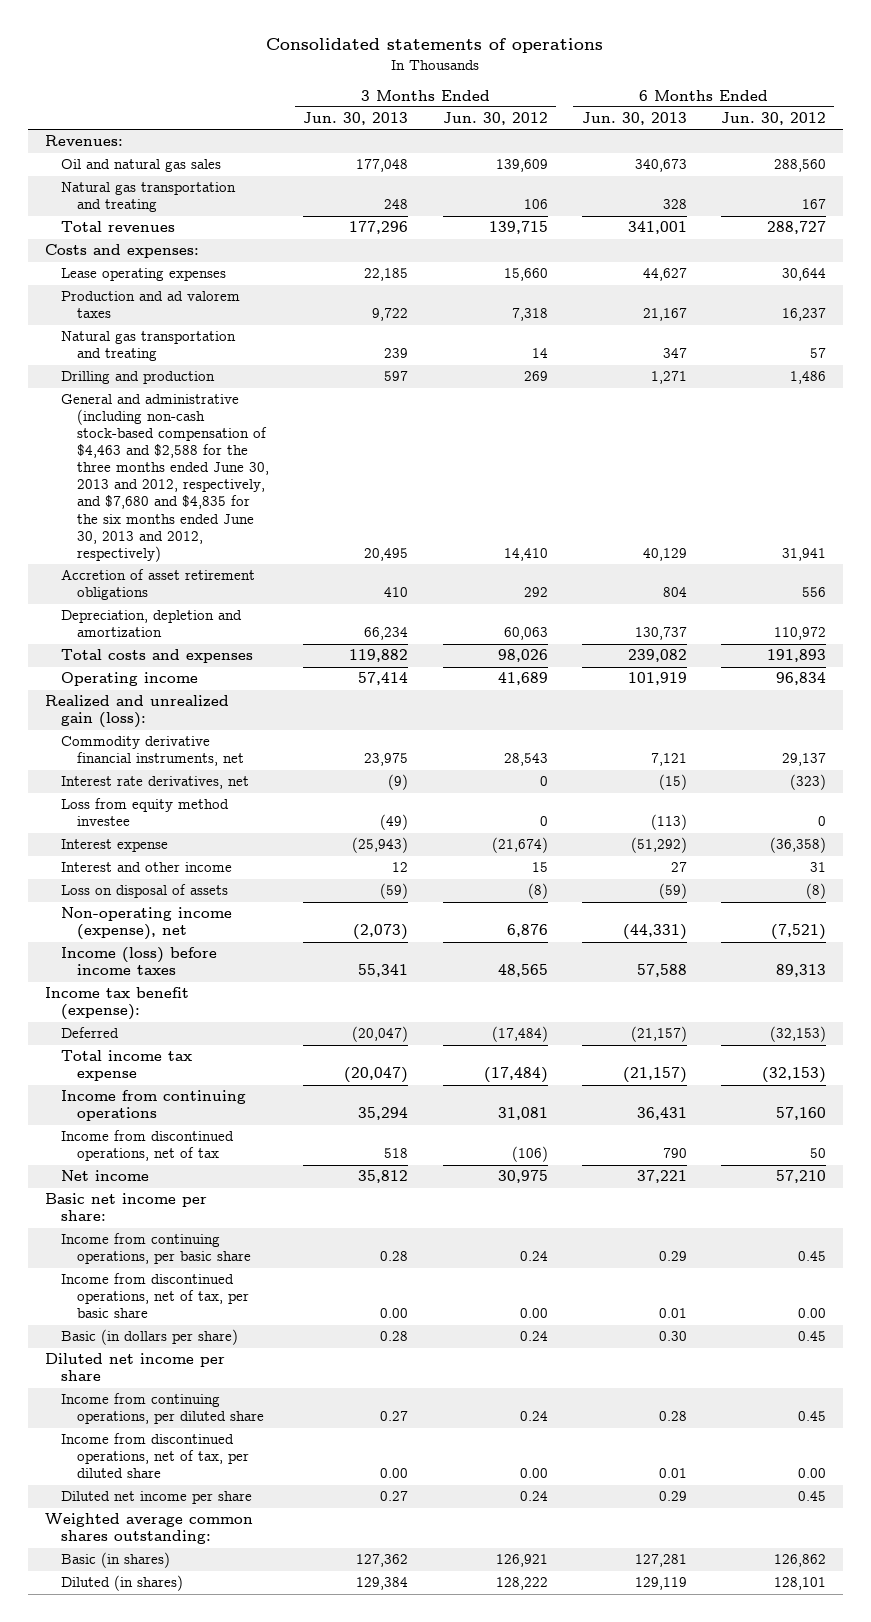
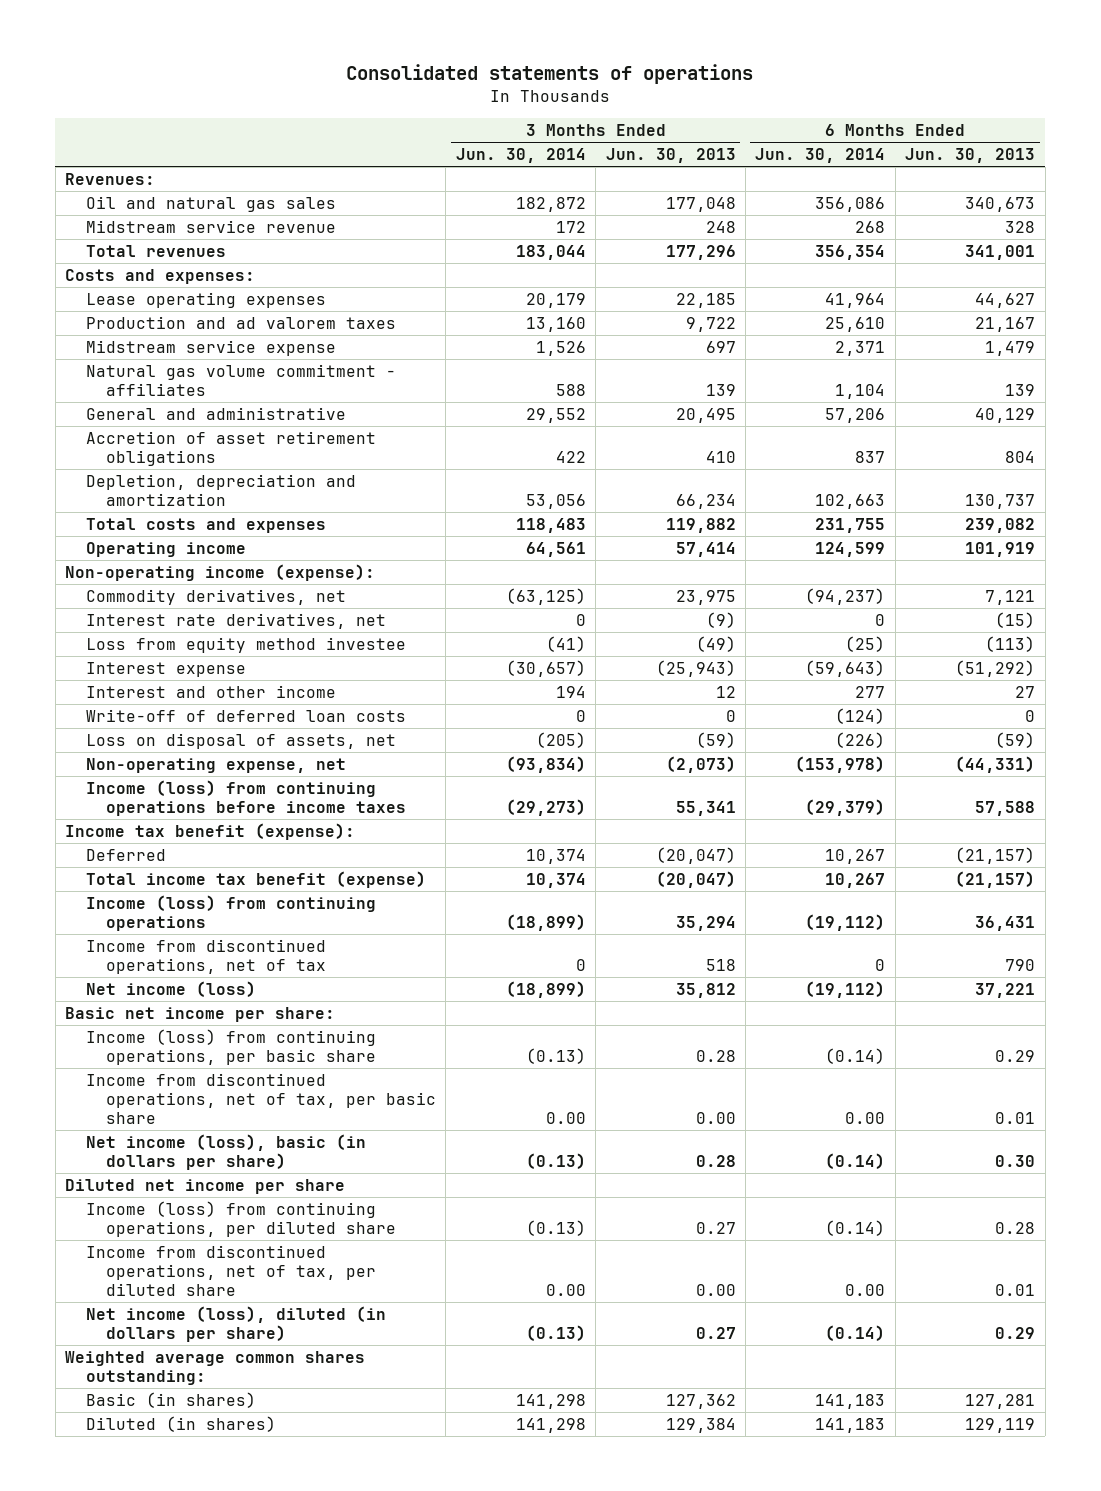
- | 3 Months Ended Jun. 30, 2013 | 3 Months Ended Jun. 30, 2012 | 6 Months Ended Jun. 30, 2013 | 6 Months Ended Jun. 30, 2012
+ | 3 Months Ended Jun. 30, 2014 | 3 Months Ended Jun. 30, 2013 | 6 Months Ended Jun. 30, 2014 | 6 Months Ended Jun. 30, 2013
- Natural gas transportation and treating | 248 | 106 | 328 | 167
+ Midstream service revenue | 172 | 248 | 268 | 328
- Natural gas transportation and treating | 239 | 14 | 347 | 57
- Drilling and production | 597 | 269 | 1,271 | 1,486
- General and administrative (including non-cash stock-based compensation of $4,463 and $2,588 for the three months ended June 30, 2013 and 2012, respectively, and $7,680 and $4,835 for the six months ended June 30, 2013 and 2012, respectively) | 20,495 | 14,410 | 40,129 | 31,941
+ Midstream service expense | 1,526 | 697 | 2,371 | 1,479
+ Natural gas volume commitment - affiliates | 588 | 139 | 1,104 | 139
+ General and administrative | 29,552 | 20,495 | 57,206 | 40,129
- Depreciation, depletion and amortization | 66,234 | 60,063 | 130,737 | 110,972
+ Depletion, depreciation and amortization | 53,056 | 66,234 | 102,663 | 130,737
- Realized and unrealized gain (loss):
- Commodity derivative financial instruments, net | 23,975 | 28,543 | 7,121 | 29,137
+ Non-operating income (expense):
+ Commodity derivatives, net | (63,125) | 23,975 | (94,237) | 7,121
- Loss on disposal of assets | (59) | (8) | (59) | (8)
- Non-operating income (expense), net | (2,073) | 6,876 | (44,331) | (7,521)
- Income (loss) before income taxes | 55,341 | 48,565 | 57,588 | 89,313
+ Write-off of deferred loan costs | 0 | 0 | (124) | 0
+ Loss on disposal of assets, net | (205) | (59) | (226) | (59)
+ Non-operating expense, net | (93,834) | (2,073) | (153,978) | (44,331)
+ Income (loss) from continuing operations before income taxes | (29,273) | 55,341 | (29,379) | 57,588
- Total income tax expense | (20,047) | (17,484) | (21,157) | (32,153)
- Income from continuing operations | 35,294 | 31,081 | 36,431 | 57,160
+ Total income tax benefit (expense) | 10,374 | (20,047) | 10,267 | (21,157)
+ Income (loss) from continuing operations | (18,899) | 35,294 | (19,112) | 36,431
- Net income | 35,812 | 30,975 | 37,221 | 57,210
+ Net income (loss) | (18,899) | 35,812 | (19,112) | 37,221
- Income from continuing operations, per basic share | 0.28 | 0.24 | 0.29 | 0.45
+ Income (loss) from continuing operations, per basic share | (0.13) | 0.28 | (0.14) | 0.29
- Basic (in dollars per share) | 0.28 | 0.24 | 0.30 | 0.45
+ Net income (loss), basic (in dollars per share) | (0.13) | 0.28 | (0.14) | 0.30
- Income from continuing operations, per diluted share | 0.27 | 0.24 | 0.28 | 0.45
+ Income (loss) from continuing operations, per diluted share | (0.13) | 0.27 | (0.14) | 0.28
- Diluted net income per share | 0.27 | 0.24 | 0.29 | 0.45
+ Net income (loss), diluted (in dollars per share) | (0.13) | 0.27 | (0.14) | 0.29

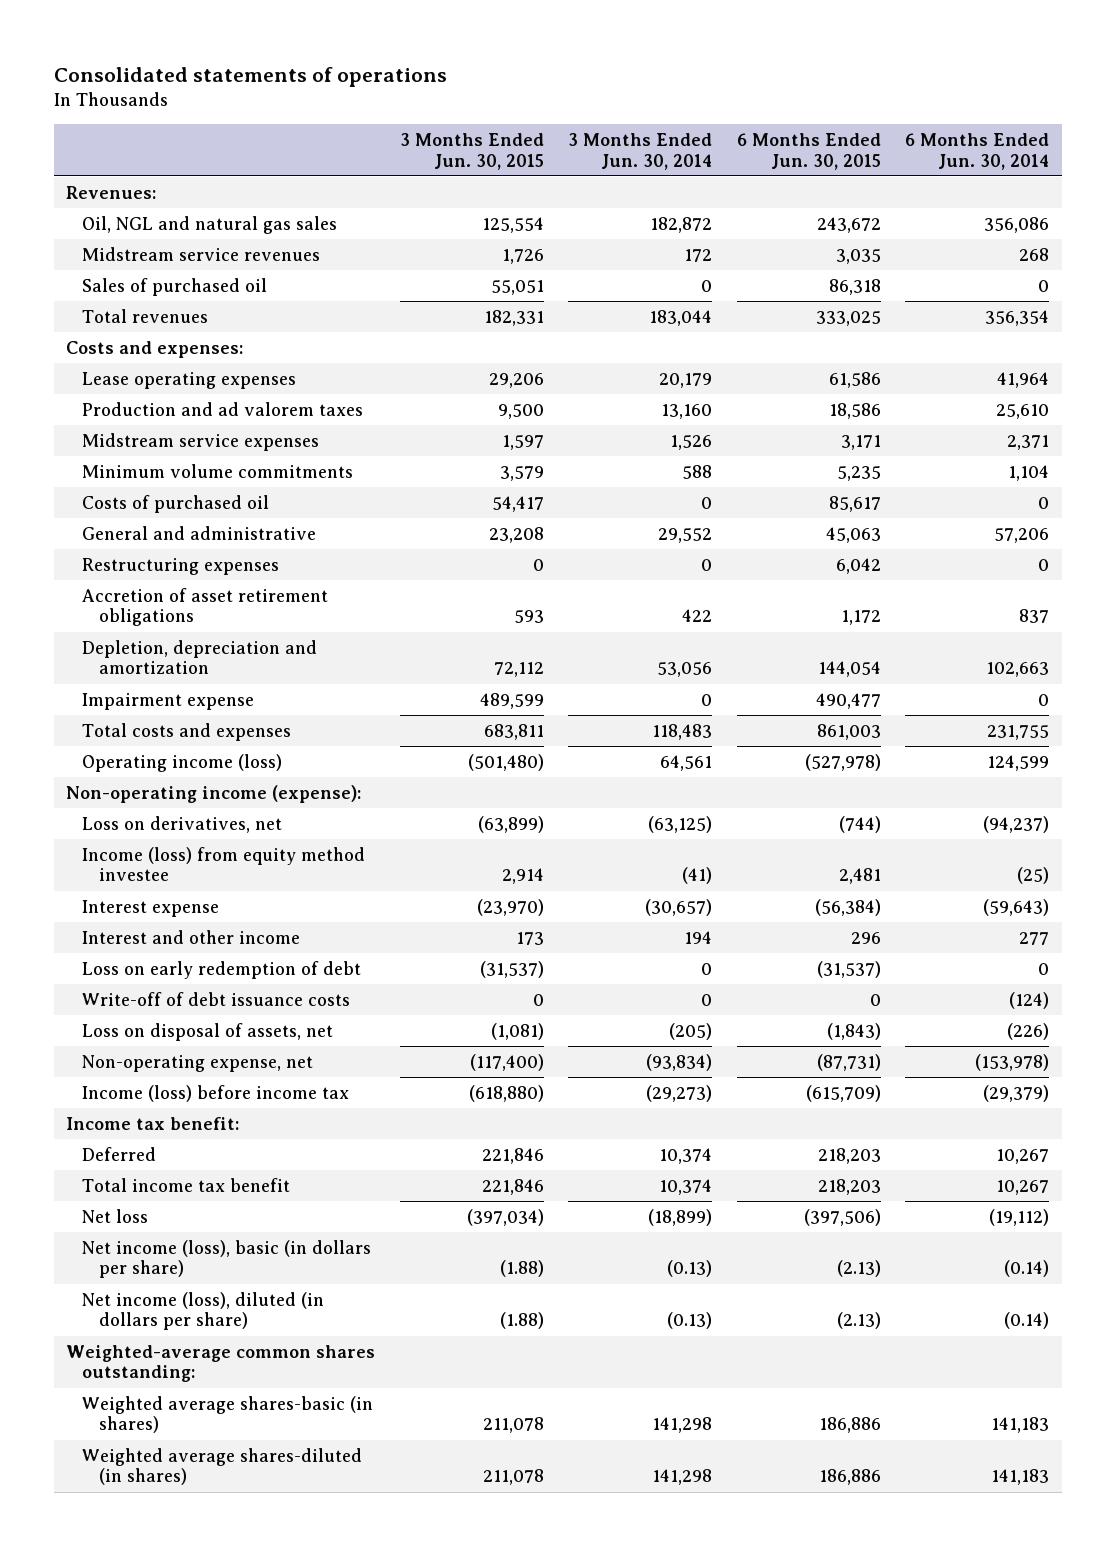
- | 3 Months Ended Jun. 30, 2014 | 3 Months Ended Jun. 30, 2013 | 6 Months Ended Jun. 30, 2014 | 6 Months Ended Jun. 30, 2013
+ | 3 Months Ended Jun. 30, 2015 | 3 Months Ended Jun. 30, 2014 | 6 Months Ended Jun. 30, 2015 | 6 Months Ended Jun. 30, 2014
- Oil and natural gas sales | 182,872 | 177,048 | 356,086 | 340,673
- Midstream service revenue | 172 | 248 | 268 | 328
+ Oil, NGL and natural gas sales | 125,554 | 182,872 | 243,672 | 356,086
+ Midstream service revenues | 1,726 | 172 | 3,035 | 268
+ Sales of purchased oil | 55,051 | 0 | 86,318 | 0
- Midstream service expense | 1,526 | 697 | 2,371 | 1,479
- Natural gas volume commitment - affiliates | 588 | 139 | 1,104 | 139
+ Midstream service expenses | 1,597 | 1,526 | 3,171 | 2,371
+ Minimum volume commitments | 3,579 | 588 | 5,235 | 1,104
+ Costs of purchased oil | 54,417 | 0 | 85,617 | 0
+ Restructuring expenses | 0 | 0 | 6,042 | 0
+ Impairment expense | 489,599 | 0 | 490,477 | 0
- Operating income | 64,561 | 57,414 | 124,599 | 101,919
+ Operating income (loss) | (501,480) | 64,561 | (527,978) | 124,599
- Commodity derivatives, net | (63,125) | 23,975 | (94,237) | 7,121
- Interest rate derivatives, net | 0 | (9) | 0 | (15)
- Loss from equity method investee | (41) | (49) | (25) | (113)
+ Loss on derivatives, net | (63,899) | (63,125) | (744) | (94,237)
+ Income (loss) from equity method investee | 2,914 | (41) | 2,481 | (25)
- Write-off of deferred loan costs | 0 | 0 | (124) | 0
+ Loss on early redemption of debt | (31,537) | 0 | (31,537) | 0
+ Write-off of debt issuance costs | 0 | 0 | 0 | (124)
- Income (loss) from continuing operations before income taxes | (29,273) | 55,341 | (29,379) | 57,588
- Income tax benefit (expense):
+ Income (loss) before income tax | (618,880) | (29,273) | (615,709) | (29,379)
+ Income tax benefit:
- Total income tax benefit (expense) | 10,374 | (20,047) | 10,267 | (21,157)
- Income (loss) from continuing operations | (18,899) | 35,294 | (19,112) | 36,431
- Income from discontinued operations, net of tax | 0 | 518 | 0 | 790
- Net income (loss) | (18,899) | 35,812 | (19,112) | 37,221
- Basic net income per share:
- Income (loss) from continuing operations, per basic share | (0.13) | 0.28 | (0.14) | 0.29
- Income from discontinued operations, net of tax, per basic share | 0.00 | 0.00 | 0.00 | 0.01
+ Total income tax benefit | 221,846 | 10,374 | 218,203 | 10,267
+ Net loss | (397,034) | (18,899) | (397,506) | (19,112)
- Diluted net income per share
- Income (loss) from continuing operations, per diluted share | (0.13) | 0.27 | (0.14) | 0.28
- Income from discontinued operations, net of tax, per diluted share | 0.00 | 0.00 | 0.00 | 0.01
- Weighted average common shares outstanding:
- Basic (in shares) | 141,298 | 127,362 | 141,183 | 127,281
- Diluted (in shares) | 141,298 | 129,384 | 141,183 | 129,119
+ Weighted-average common shares outstanding:
+ Weighted average shares-basic (in shares) | 211,078 | 141,298 | 186,886 | 141,183
+ Weighted average shares-diluted (in shares) | 211,078 | 141,298 | 186,886 | 141,183

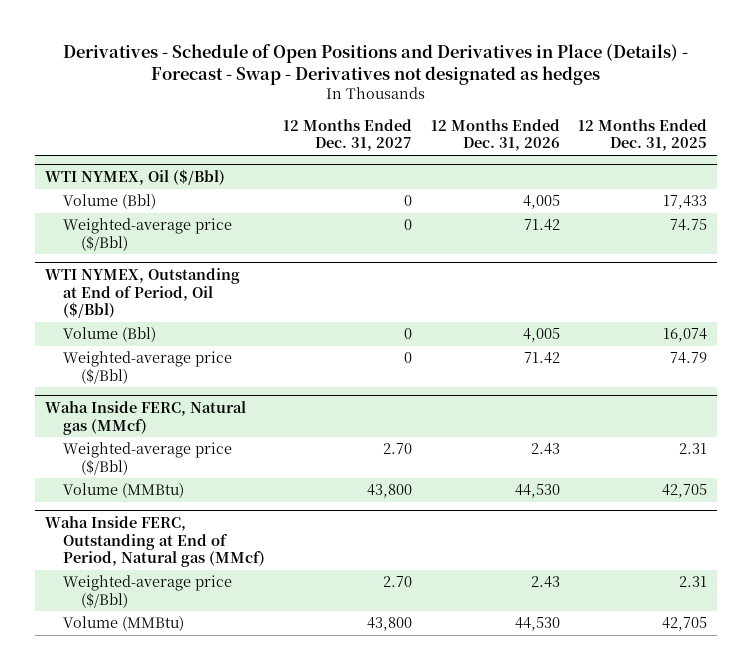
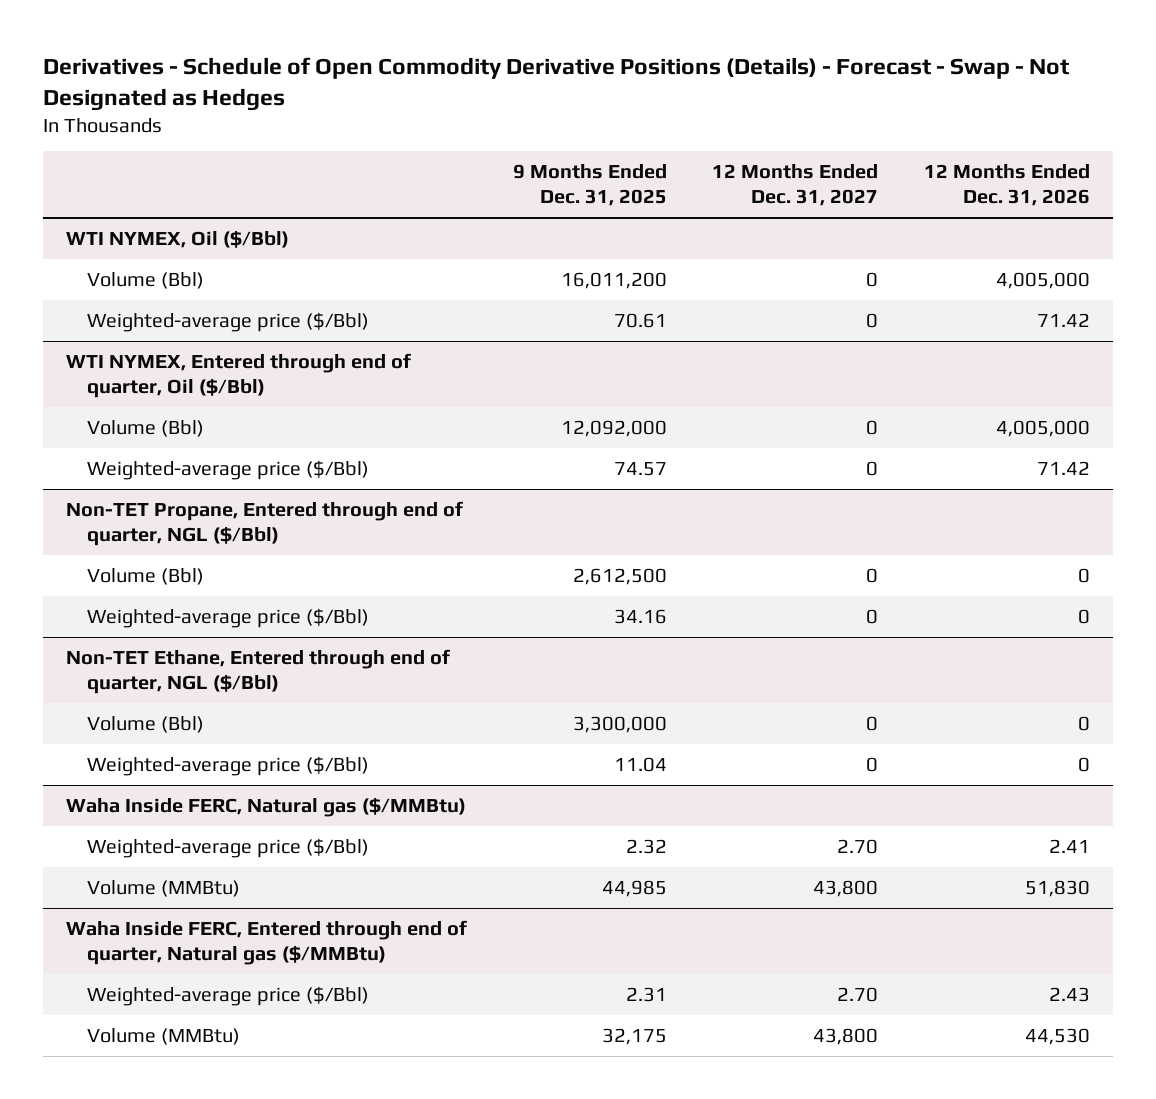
- Derivatives - Schedule of Open Positions and Derivatives in Place (Details) - Forecast - Swap - Derivatives not designated as hedges
+ Derivatives - Schedule of Open Commodity Derivative Positions (Details) - Forecast - Swap - Not Designated as Hedges
- | 12 Months Ended Dec. 31, 2027 | 12 Months Ended Dec. 31, 2026 | 12 Months Ended Dec. 31, 2025
+ | 9 Months Ended Dec. 31, 2025 | 12 Months Ended Dec. 31, 2027 | 12 Months Ended Dec. 31, 2026
@ WTI NYMEX, Oil ($/Bbl)
- Volume (Bbl) | 0 | 4,005 | 17,433
+ Volume (Bbl) | 16,011,200 | 0 | 4,005,000
- WTI NYMEX, Outstanding at End of Period, Oil ($/Bbl)
- Volume (Bbl) | 0 | 4,005 | 16,074
+ WTI NYMEX, Entered through end of quarter, Oil ($/Bbl)
+ Volume (Bbl) | 12,092,000 | 0 | 4,005,000
- Waha Inside FERC, Natural gas (MMcf)
- Weighted-average price ($/Bbl) | 2.70 | 2.43 | 2.31
- Volume (MMBtu) | 43,800 | 44,530 | 42,705
- Waha Inside FERC, Outstanding at End of Period, Natural gas (MMcf)
+ Non-TET Propane, Entered through end of quarter, NGL ($/Bbl)
+ Volume (Bbl) | 2,612,500 | 0 | 0
+ Weighted-average price ($/Bbl) | 34.16 | 0 | 0
+ Non-TET Ethane, Entered through end of quarter, NGL ($/Bbl)
+ Volume (Bbl) | 3,300,000 | 0 | 0
+ Weighted-average price ($/Bbl) | 11.04 | 0 | 0
+ Waha Inside FERC, Natural gas ($/MMBtu)
+ Weighted-average price ($/Bbl) | 2.32 | 2.70 | 2.41
+ Volume (MMBtu) | 44,985 | 43,800 | 51,830
+ Waha Inside FERC, Entered through end of quarter, Natural gas ($/MMBtu)

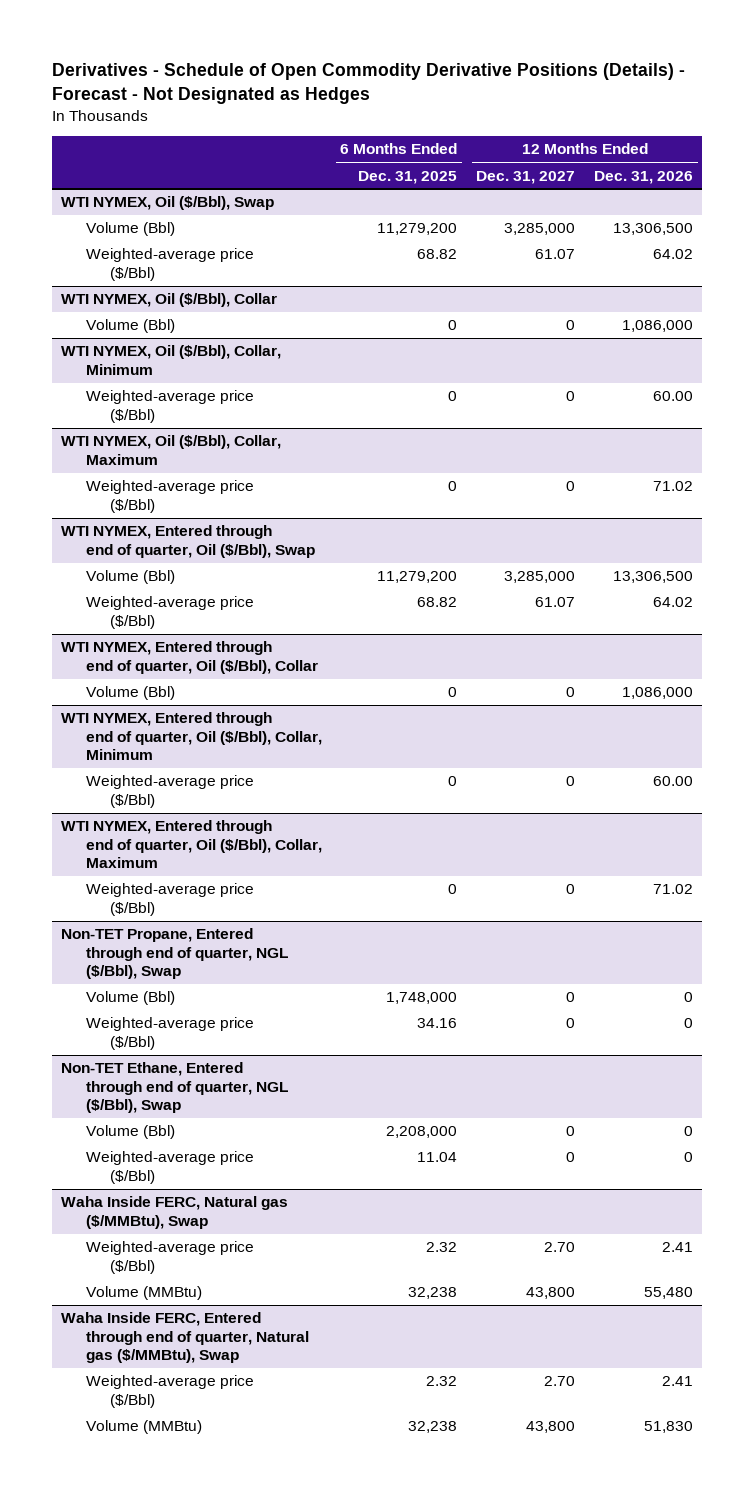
- Derivatives - Schedule of Open Commodity Derivative Positions (Details) - Forecast - Swap - Not Designated as Hedges
+ Derivatives - Schedule of Open Commodity Derivative Positions (Details) - Forecast - Not Designated as Hedges
- | 9 Months Ended Dec. 31, 2025 | 12 Months Ended Dec. 31, 2027 | 12 Months Ended Dec. 31, 2026
+ | 6 Months Ended Dec. 31, 2025 | 12 Months Ended Dec. 31, 2027 | 12 Months Ended Dec. 31, 2026
- WTI NYMEX, Oil ($/Bbl)
- Volume (Bbl) | 16,011,200 | 0 | 4,005,000
- Weighted-average price ($/Bbl) | 70.61 | 0 | 71.42
- WTI NYMEX, Entered through end of quarter, Oil ($/Bbl)
- Volume (Bbl) | 12,092,000 | 0 | 4,005,000
- Weighted-average price ($/Bbl) | 74.57 | 0 | 71.42
- Non-TET Propane, Entered through end of quarter, NGL ($/Bbl)
+ WTI NYMEX, Oil ($/Bbl), Swap
+ Volume (Bbl) | 11,279,200 | 3,285,000 | 13,306,500
+ Weighted-average price ($/Bbl) | 68.82 | 61.07 | 64.02
+ WTI NYMEX, Oil ($/Bbl), Collar
+ Volume (Bbl) | 0 | 0 | 1,086,000
+ WTI NYMEX, Oil ($/Bbl), Collar, Minimum
+ Weighted-average price ($/Bbl) | 0 | 0 | 60.00
+ WTI NYMEX, Oil ($/Bbl), Collar, Maximum
+ Weighted-average price ($/Bbl) | 0 | 0 | 71.02
+ WTI NYMEX, Entered through end of quarter, Oil ($/Bbl), Swap
+ Volume (Bbl) | 11,279,200 | 3,285,000 | 13,306,500
+ Weighted-average price ($/Bbl) | 68.82 | 61.07 | 64.02
+ WTI NYMEX, Entered through end of quarter, Oil ($/Bbl), Collar
+ Volume (Bbl) | 0 | 0 | 1,086,000
+ WTI NYMEX, Entered through end of quarter, Oil ($/Bbl), Collar, Minimum
+ Weighted-average price ($/Bbl) | 0 | 0 | 60.00
+ WTI NYMEX, Entered through end of quarter, Oil ($/Bbl), Collar, Maximum
+ Weighted-average price ($/Bbl) | 0 | 0 | 71.02
+ Non-TET Propane, Entered through end of quarter, NGL ($/Bbl), Swap
- Non-TET Ethane, Entered through end of quarter, NGL ($/Bbl)
+ Non-TET Ethane, Entered through end of quarter, NGL ($/Bbl), Swap
- Waha Inside FERC, Natural gas ($/MMBtu)
+ Waha Inside FERC, Natural gas ($/MMBtu), Swap
+ Volume (MMBtu) | 32,238 | 43,800 | 55,480
+ Waha Inside FERC, Entered through end of quarter, Natural gas ($/MMBtu), Swap
+ Weighted-average price ($/Bbl) | 2.32 | 2.70 | 2.41
- Waha Inside FERC, Entered through end of quarter, Natural gas ($/MMBtu)
- Weighted-average price ($/Bbl) | 2.31 | 2.70 | 2.43
- Volume (MMBtu) | 32,175 | 43,800 | 44,530

